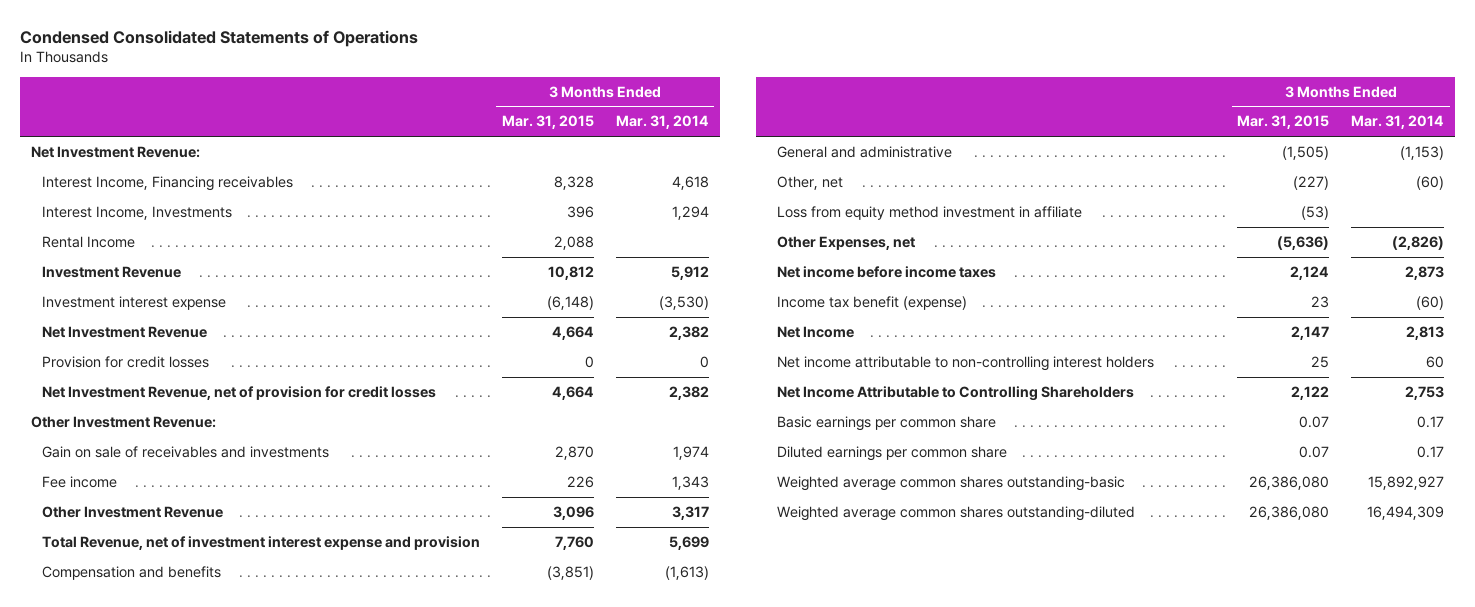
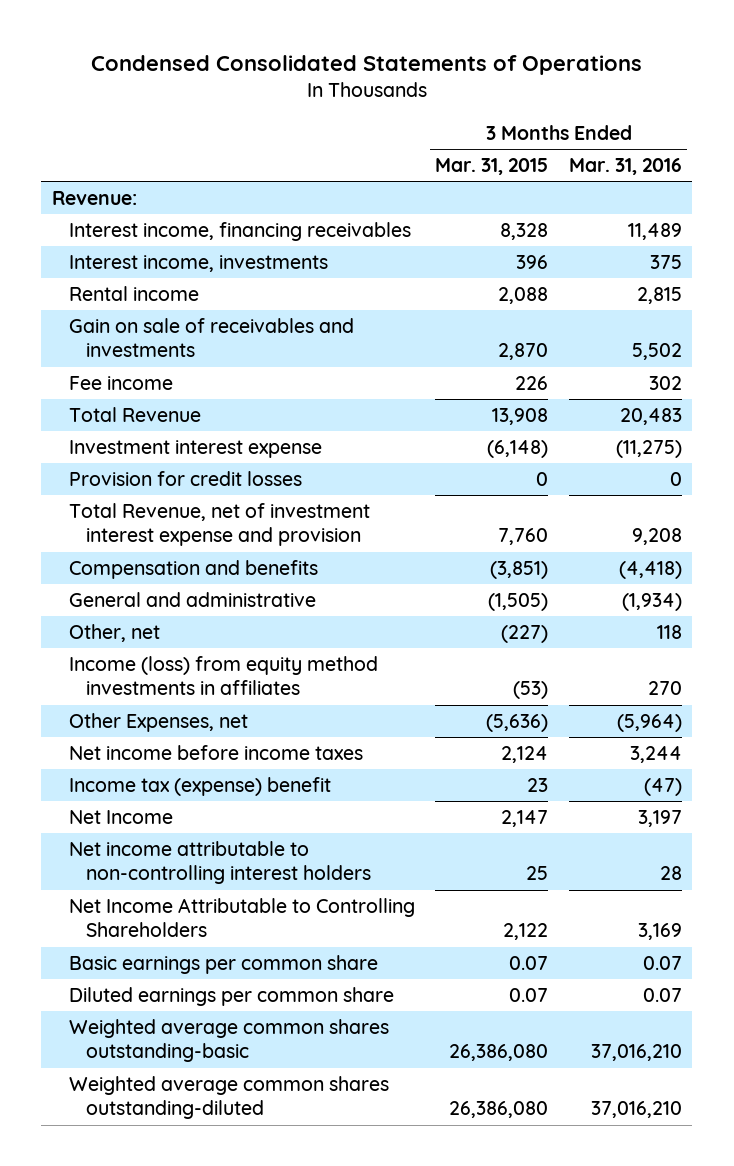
- | 3 Months Ended Mar. 31, 2015 | 3 Months Ended Mar. 31, 2014
+ | 3 Months Ended Mar. 31, 2015 | 3 Months Ended Mar. 31, 2016
- Net Investment Revenue:
- Interest Income, Financing receivables | 8,328 | 4,618
- Interest Income, Investments | 396 | 1,294
- Rental Income | 2,088 |
- Investment Revenue | 10,812 | 5,912
- Net Investment Revenue | 4,664 | 2,382
- Net Investment Revenue, net of provision for credit losses | 4,664 | 2,382
- Other Investment Revenue:
+ Revenue:
+ Interest income, financing receivables | 8,328 | 11,489
+ Interest income, investments | 396 | 375
+ Rental income | 2,088 | 2,815
- Other Investment Revenue | 3,096 | 3,317
+ Total Revenue | 13,908 | 20,483
moved down: Investment interest expense | (6,148) | (11,275)
moved down: Provision for credit losses | 0 | 0
- Loss from equity method investment in affiliate | (53) |
+ Income (loss) from equity method investments in affiliates | (53) | 270
- Income tax benefit (expense) | 23 | (60)
+ Income tax (expense) benefit | 23 | (47)

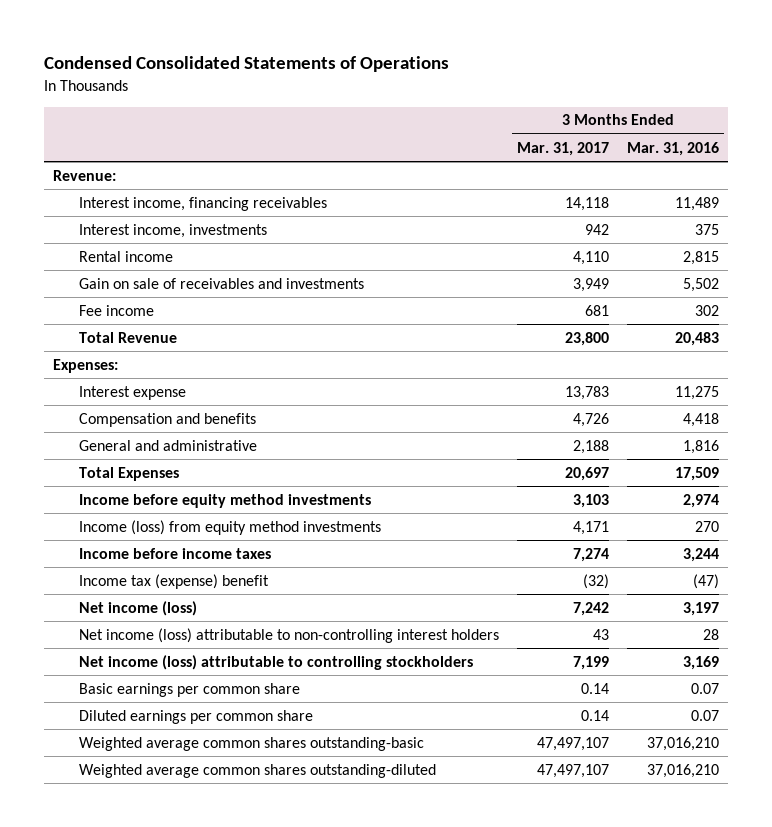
- | 3 Months Ended Mar. 31, 2015 | 3 Months Ended Mar. 31, 2016
+ | 3 Months Ended Mar. 31, 2017 | 3 Months Ended Mar. 31, 2016
- Investment interest expense | (6,148) | (11,275)
- Provision for credit losses | 0 | 0
- Total Revenue, net of investment interest expense and provision | 7,760 | 9,208
- Compensation and benefits | (3,851) | (4,418)
- General and administrative | (1,505) | (1,934)
- Other, net | (227) | 118
- Income (loss) from equity method investments in affiliates | (53) | 270
- Other Expenses, net | (5,636) | (5,964)
- Net income before income taxes | 2,124 | 3,244
+ Expenses:
+ Interest expense | 13,783 | 11,275
+ Compensation and benefits | 4,726 | 4,418
+ General and administrative | 2,188 | 1,816
+ Total Expenses | 20,697 | 17,509
+ Income before equity method investments | 3,103 | 2,974
+ Income (loss) from equity method investments | 4,171 | 270
+ Income before income taxes | 7,274 | 3,244
- Net Income | 2,147 | 3,197
- Net income attributable to non-controlling interest holders | 25 | 28
- Net Income Attributable to Controlling Shareholders | 2,122 | 3,169
+ Net income (loss) | 7,242 | 3,197
+ Net income (loss) attributable to non-controlling interest holders | 43 | 28
+ Net income (loss) attributable to controlling stockholders | 7,199 | 3,169

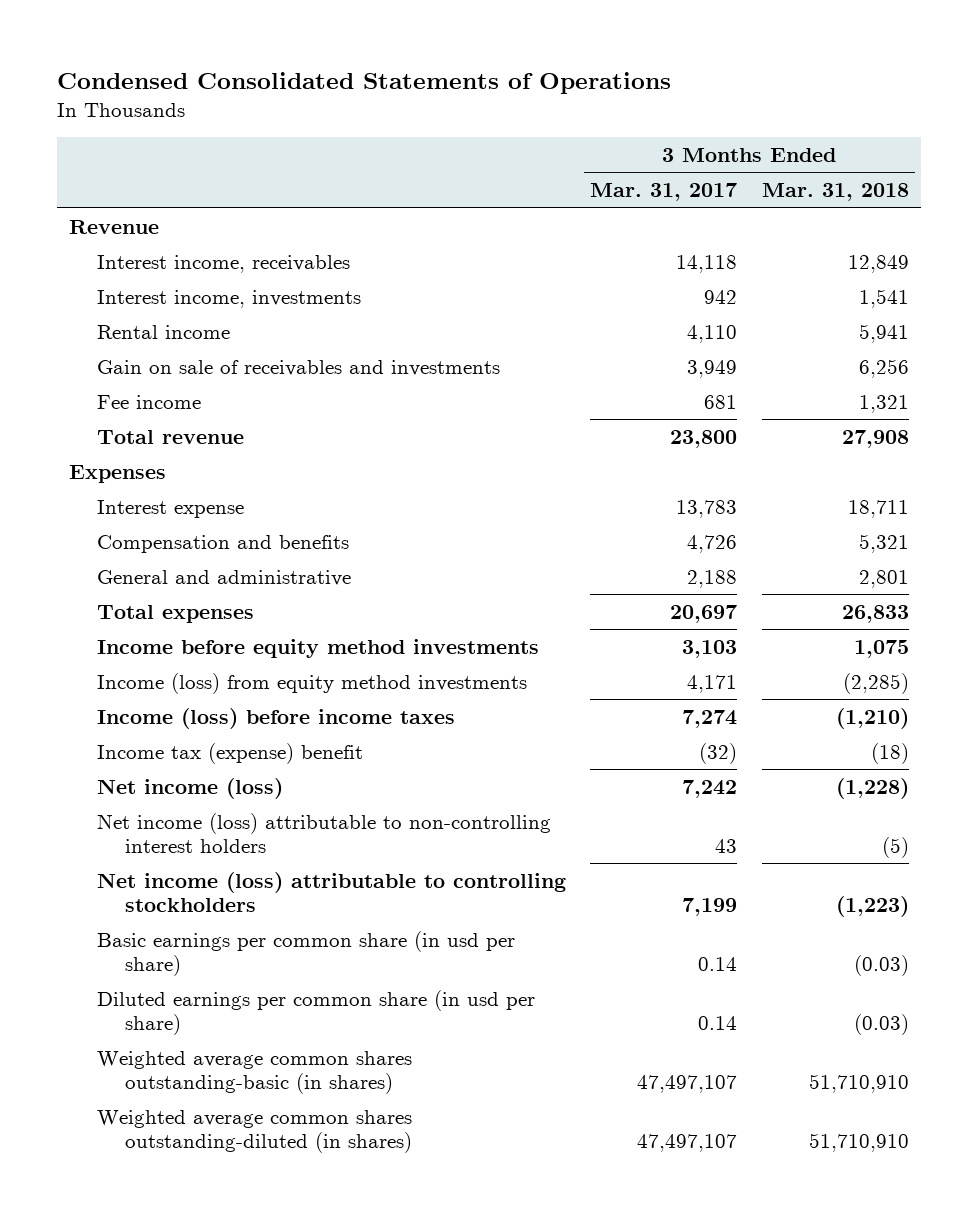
- | 3 Months Ended Mar. 31, 2017 | 3 Months Ended Mar. 31, 2016
+ | 3 Months Ended Mar. 31, 2017 | 3 Months Ended Mar. 31, 2018
- Revenue:
- Interest income, financing receivables | 14,118 | 11,489
+ Revenue
+ Interest income, receivables | 14,118 | 12,849
- Total Revenue | 23,800 | 20,483
- Expenses:
+ Total revenue | 23,800 | 27,908
+ Expenses
- Total Expenses | 20,697 | 17,509
+ Total expenses | 20,697 | 26,833
- Income before income taxes | 7,274 | 3,244
+ Income (loss) before income taxes | 7,274 | (1,210)
- Basic earnings per common share | 0.14 | 0.07
- Diluted earnings per common share | 0.14 | 0.07
- Weighted average common shares outstanding-basic | 47,497,107 | 37,016,210
- Weighted average common shares outstanding-diluted | 47,497,107 | 37,016,210
+ Basic earnings per common share (in usd per share) | 0.14 | (0.03)
+ Diluted earnings per common share (in usd per share) | 0.14 | (0.03)
+ Weighted average common shares outstanding-basic (in shares) | 47,497,107 | 51,710,910
+ Weighted average common shares outstanding-diluted (in shares) | 47,497,107 | 51,710,910

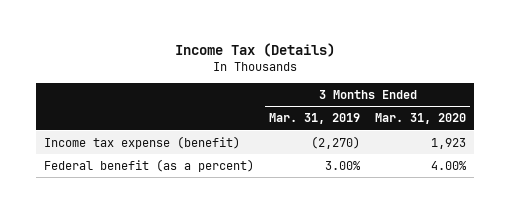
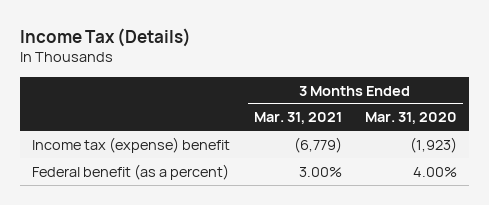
- | 3 Months Ended Mar. 31, 2019 | 3 Months Ended Mar. 31, 2020
+ | 3 Months Ended Mar. 31, 2021 | 3 Months Ended Mar. 31, 2020
- Income tax expense (benefit) | (2,270) | 1,923
+ Income tax (expense) benefit | (6,779) | (1,923)

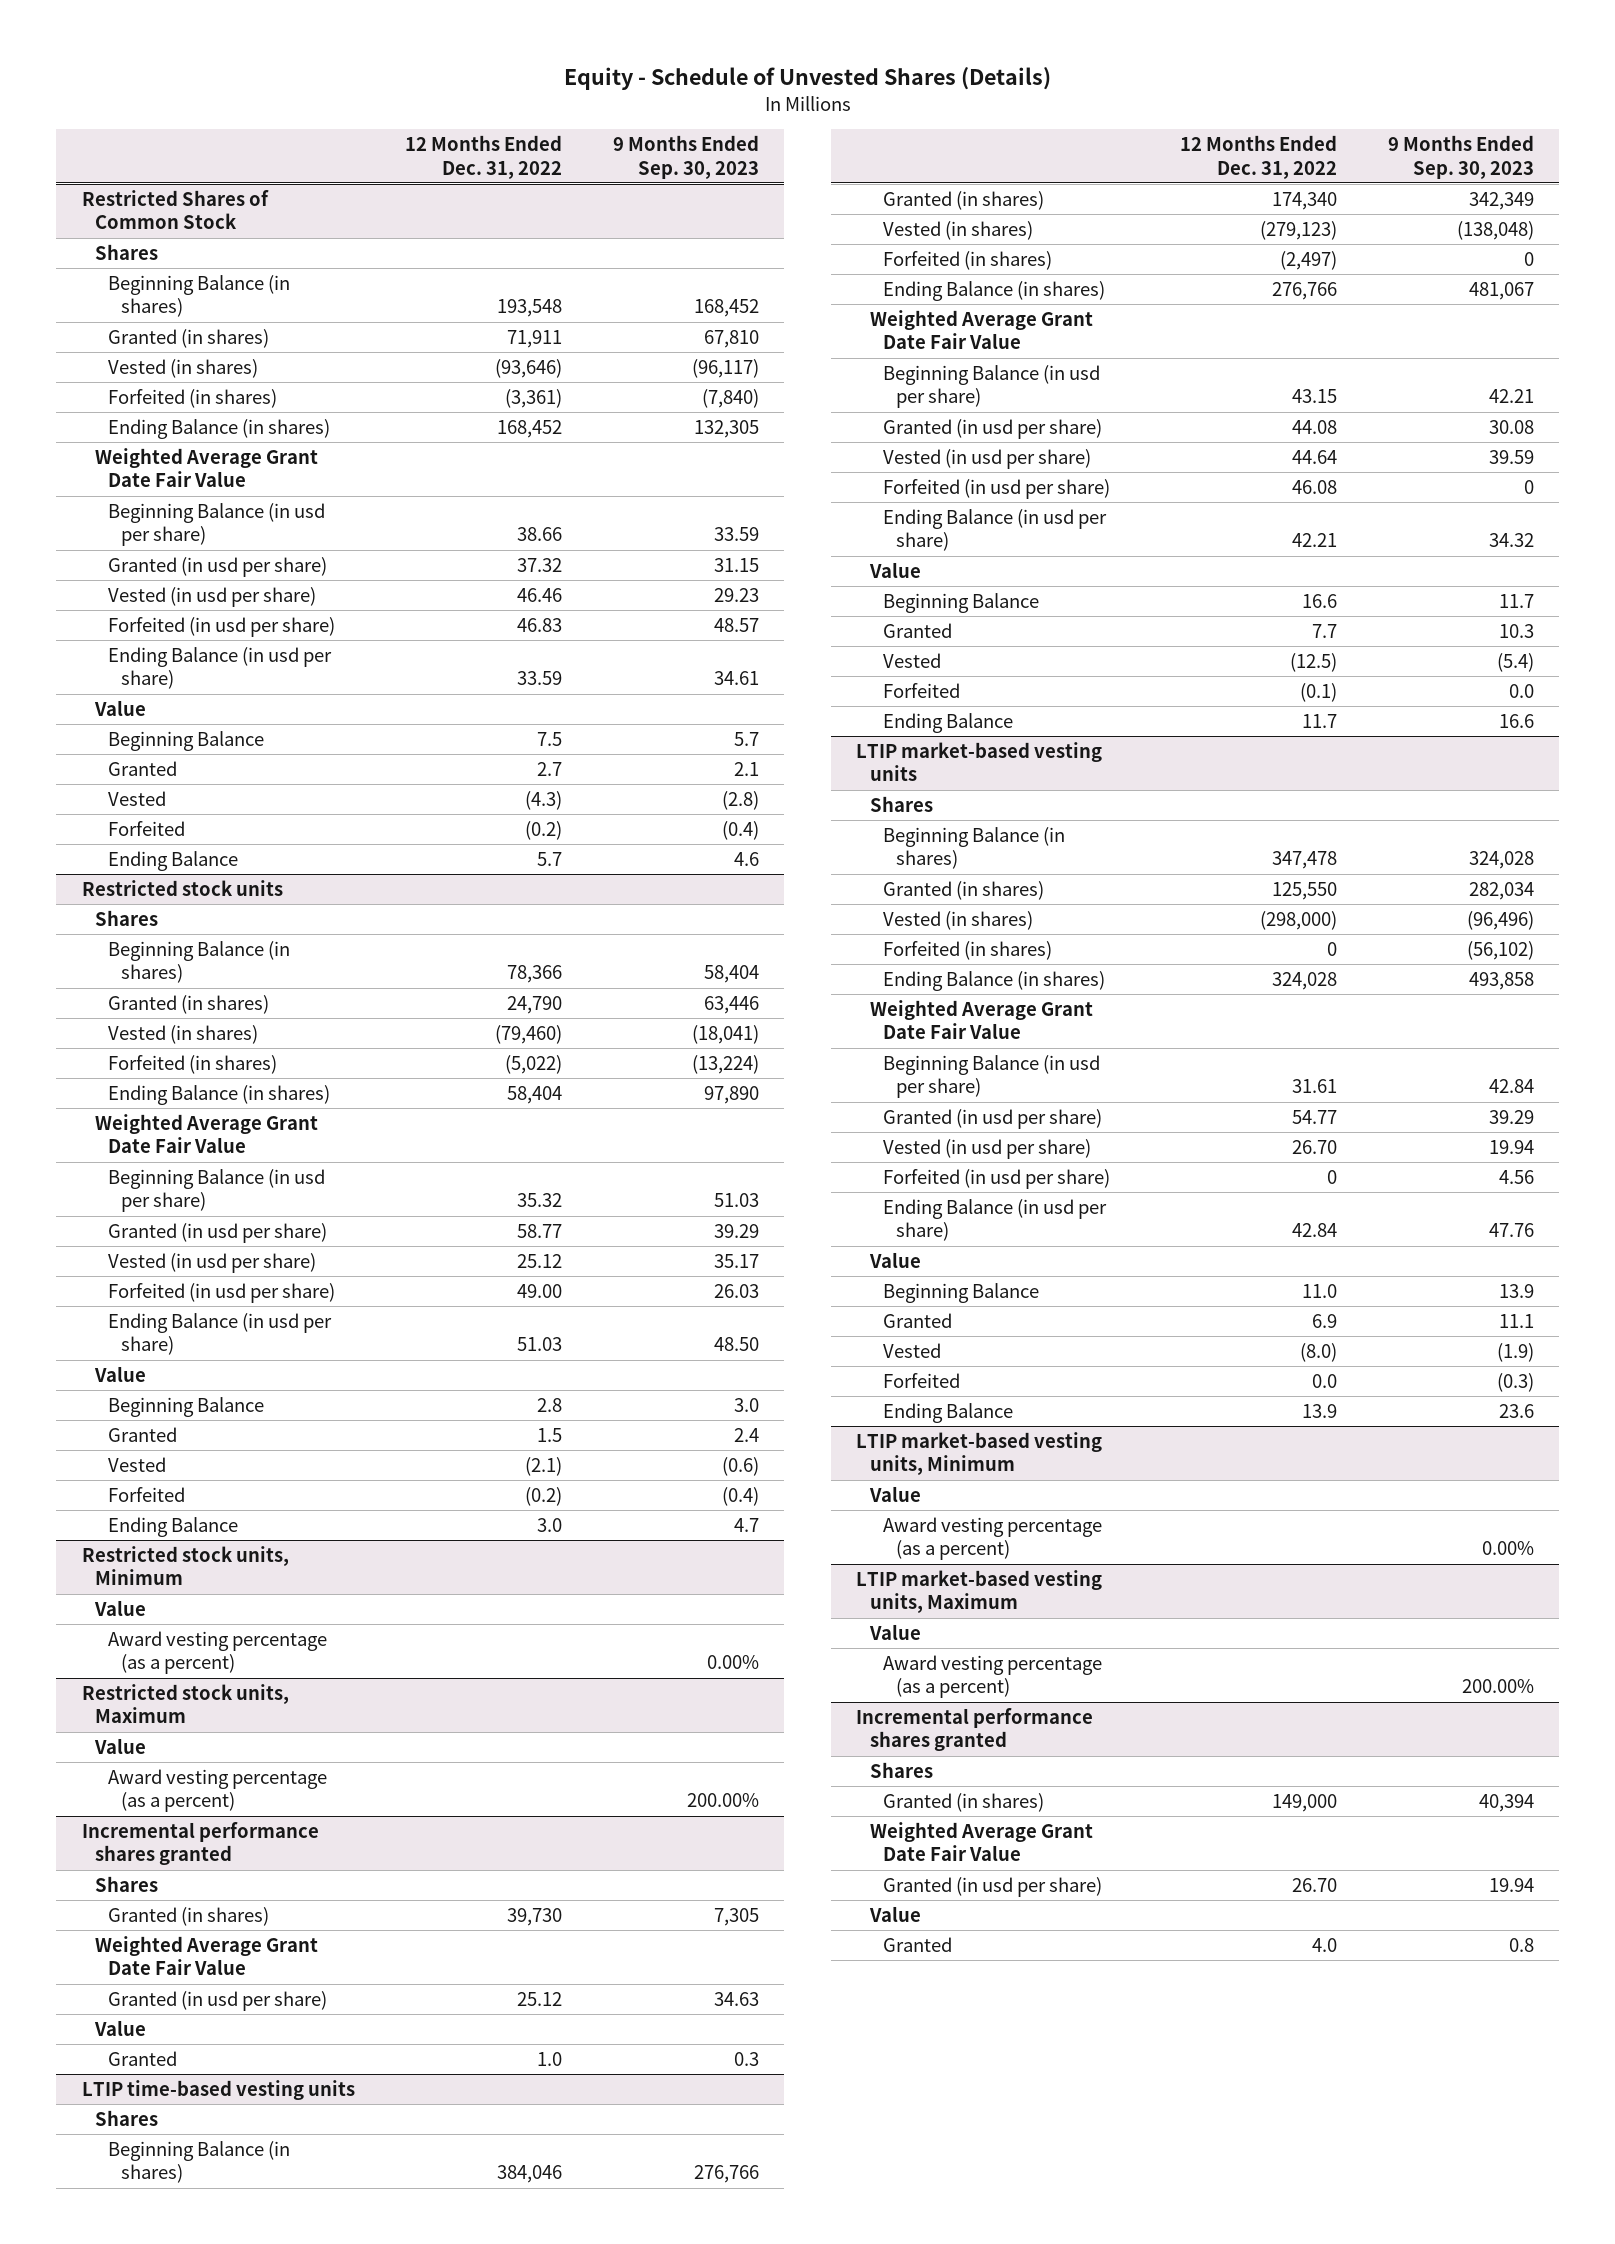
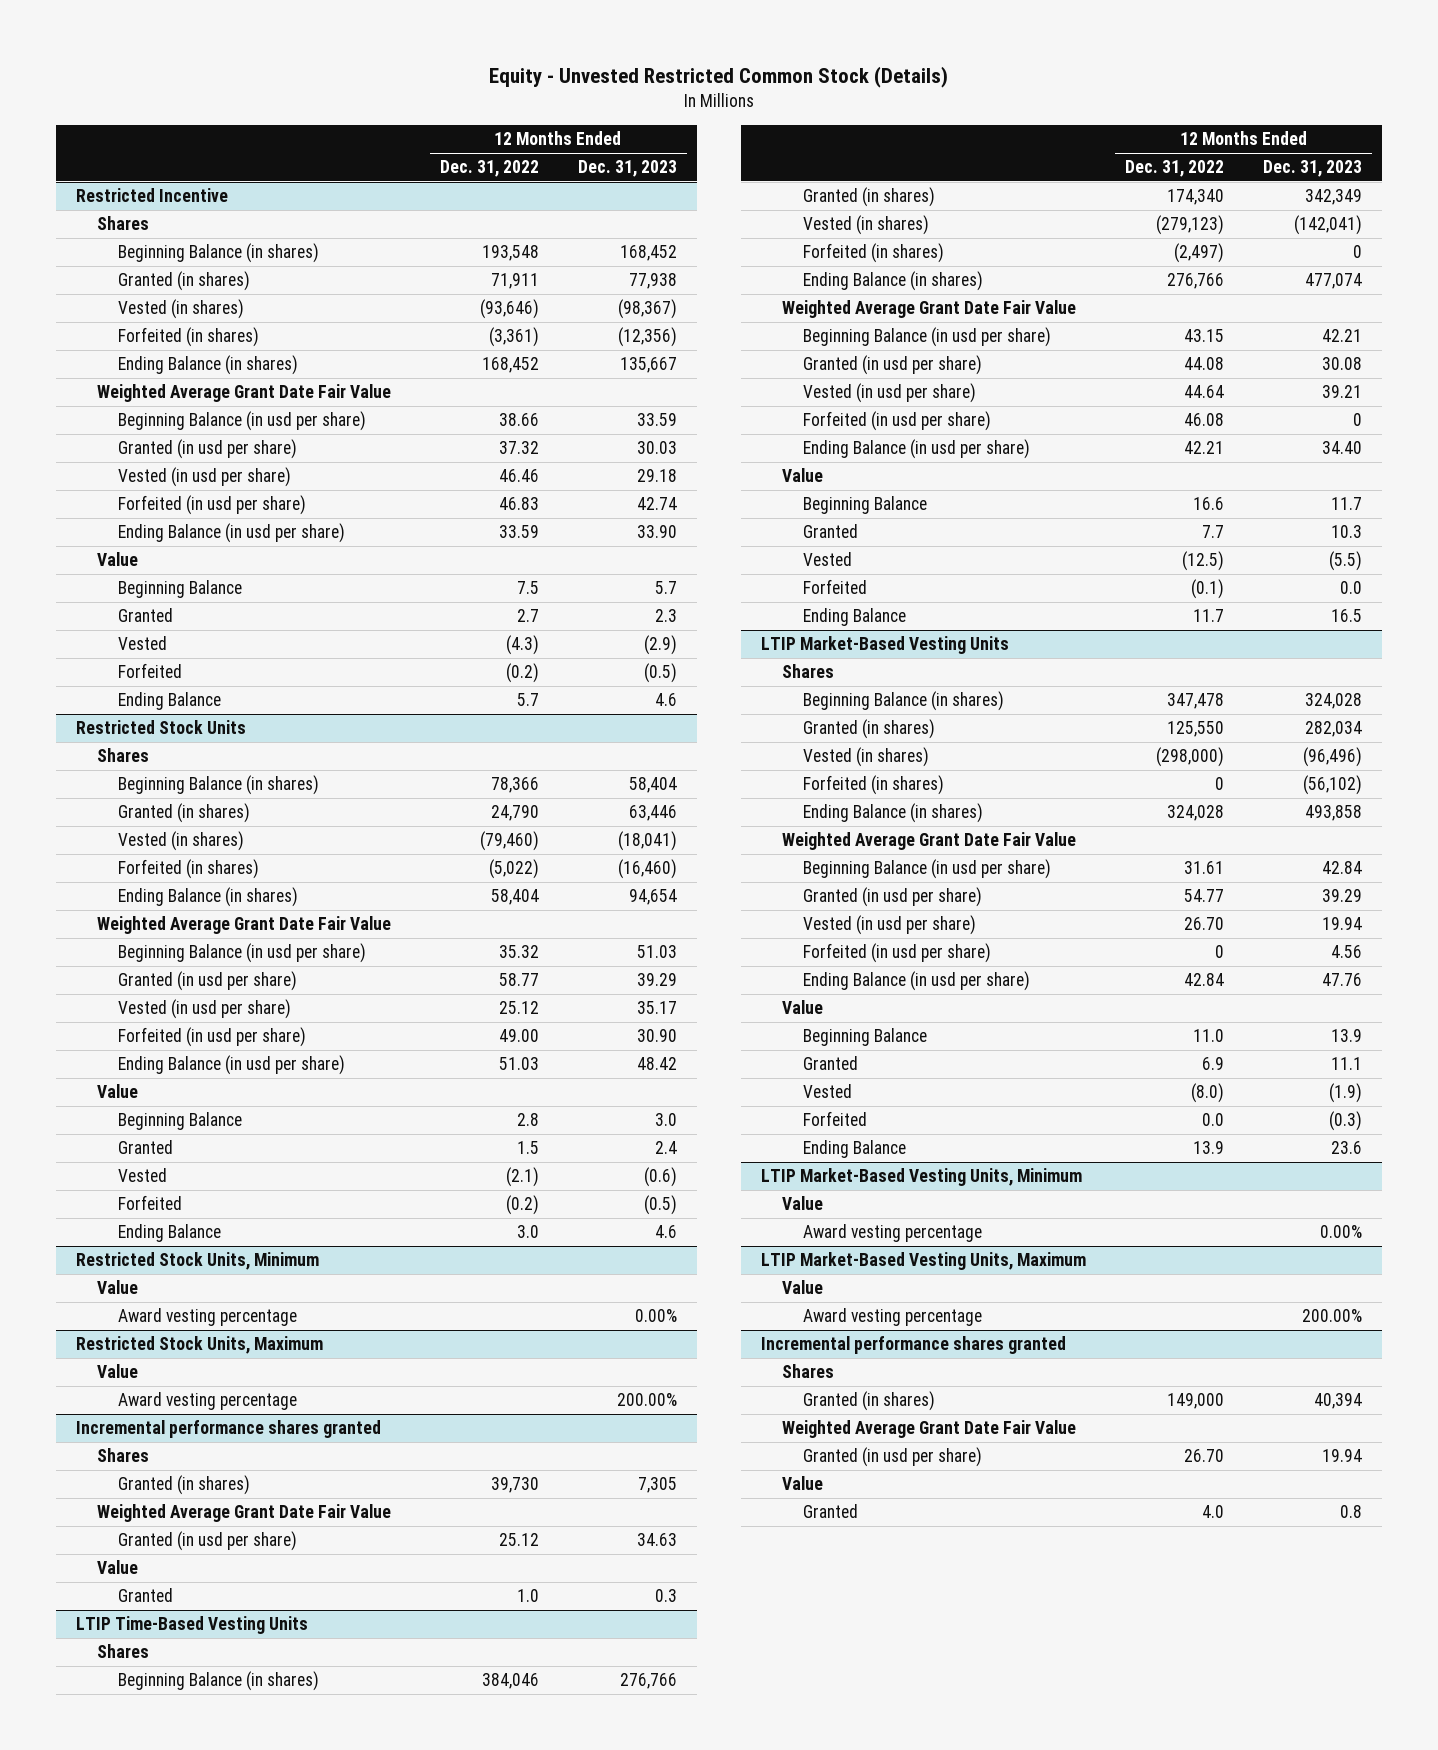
- Equity - Schedule of Unvested Shares (Details)
+ Equity - Unvested Restricted Common Stock (Details)
- | 12 Months Ended Dec. 31, 2022 | 9 Months Ended Sep. 30, 2023
+ | 12 Months Ended Dec. 31, 2022 | 12 Months Ended Dec. 31, 2023
- Restricted Shares of Common Stock
+ Restricted Incentive
- Restricted stock units
+ Restricted Stock Units
- Restricted stock units, Minimum
+ Restricted Stock Units, Minimum
- Award vesting percentage (as a percent) | | 0.00%
- Restricted stock units, Maximum
+ Award vesting percentage | | 0.00%
+ Restricted Stock Units, Maximum
- Award vesting percentage (as a percent) | | 200.00%
+ Award vesting percentage | | 200.00%
- LTIP time-based vesting units
+ LTIP Time-Based Vesting Units
- LTIP market-based vesting units
+ LTIP Market-Based Vesting Units
- LTIP market-based vesting units, Minimum
+ LTIP Market-Based Vesting Units, Minimum
- Award vesting percentage (as a percent) | | 0.00%
- LTIP market-based vesting units, Maximum
+ Award vesting percentage | | 0.00%
+ LTIP Market-Based Vesting Units, Maximum
- Award vesting percentage (as a percent) | | 200.00%
+ Award vesting percentage | | 200.00%

